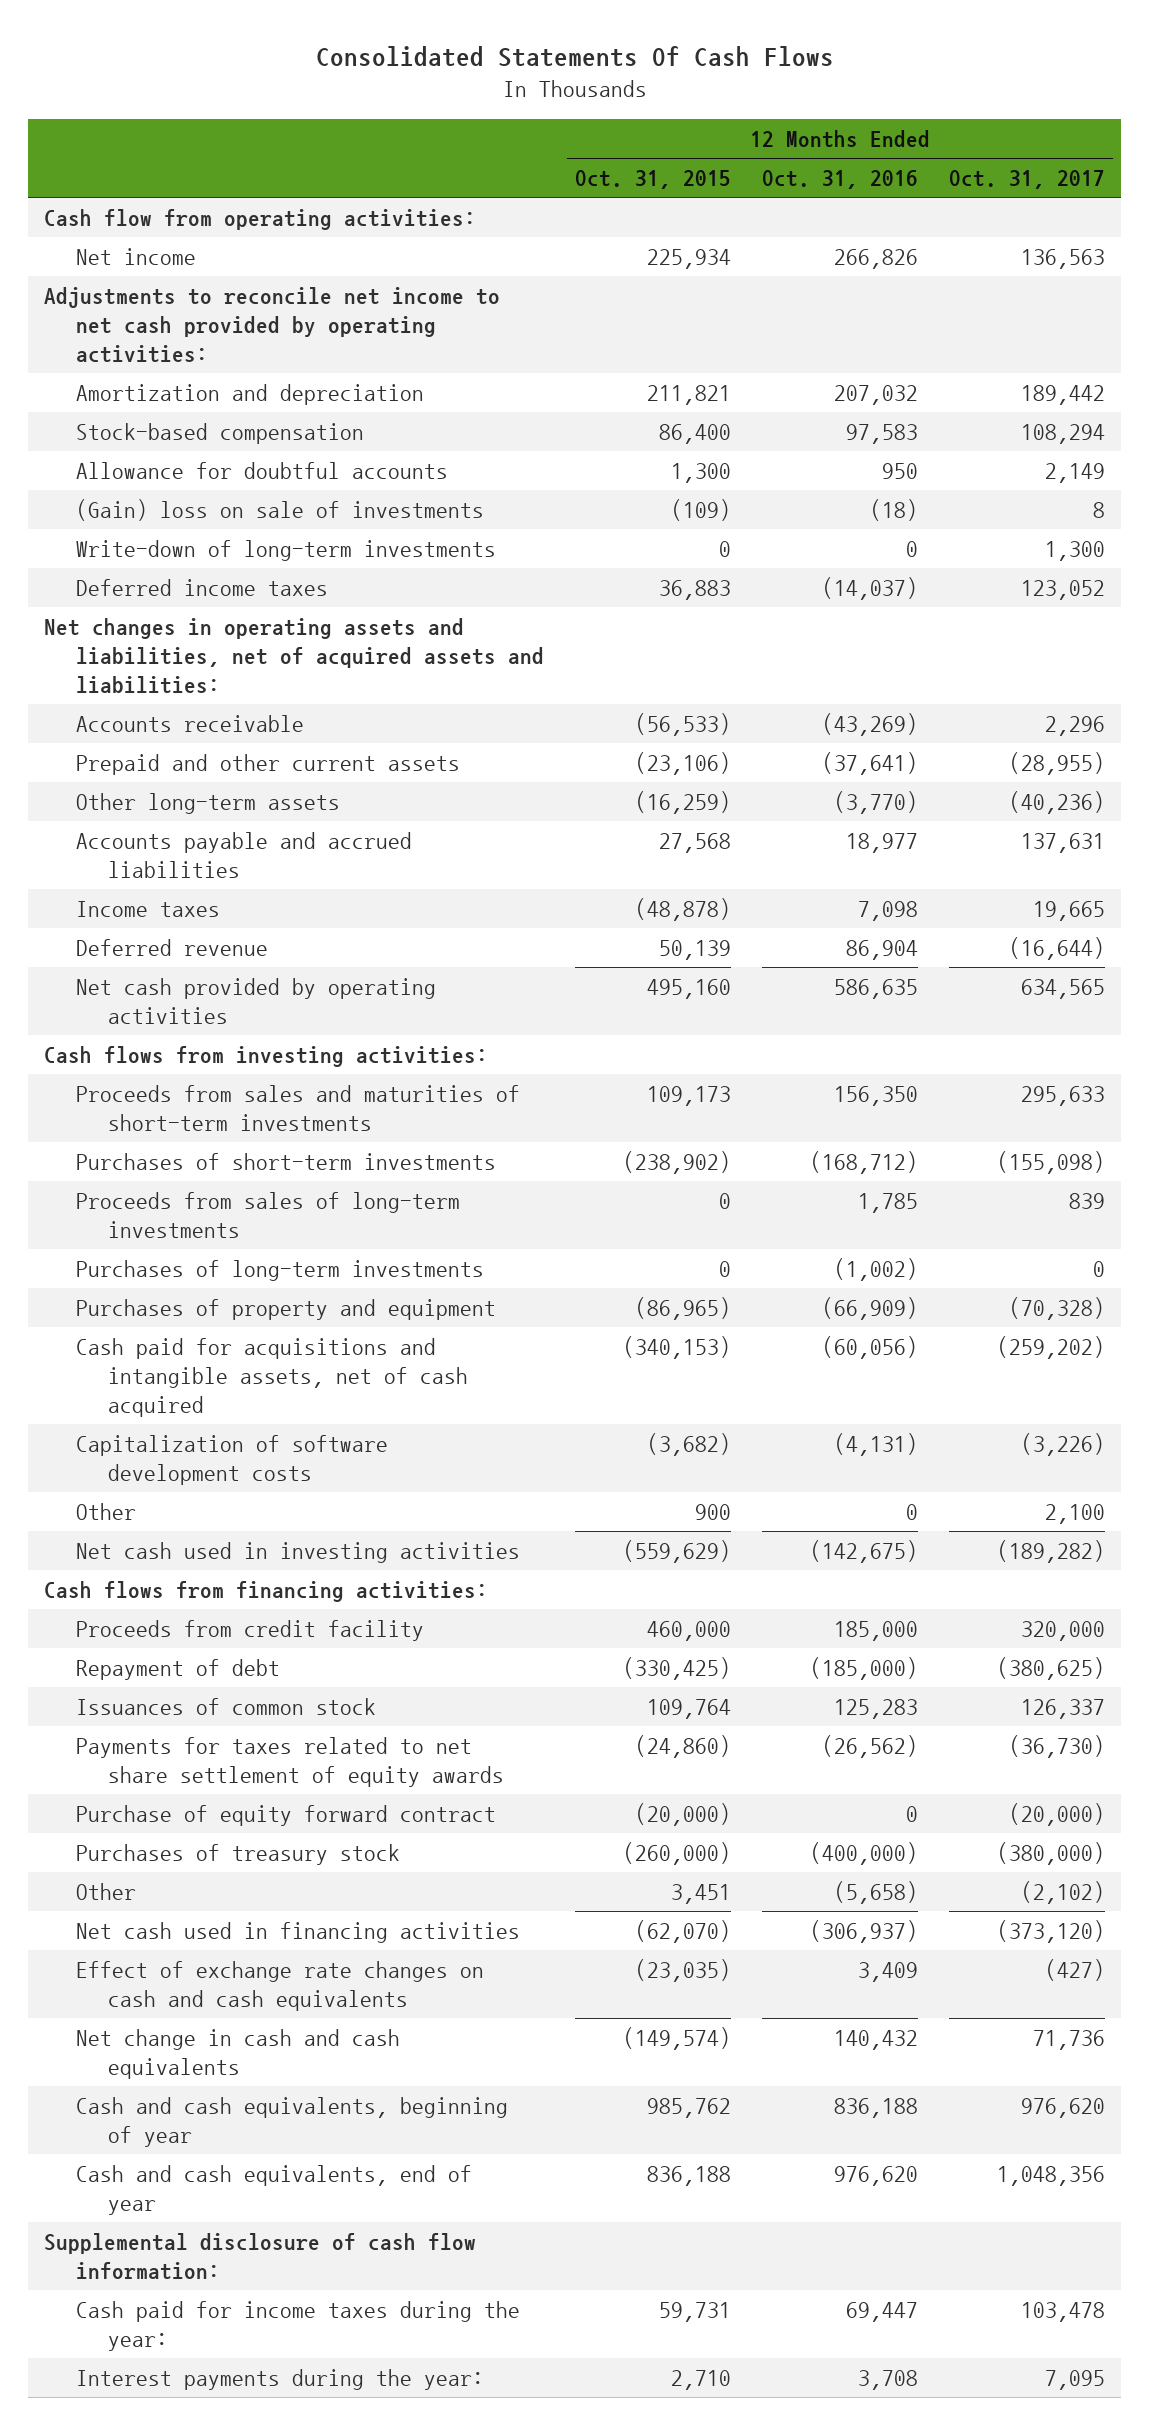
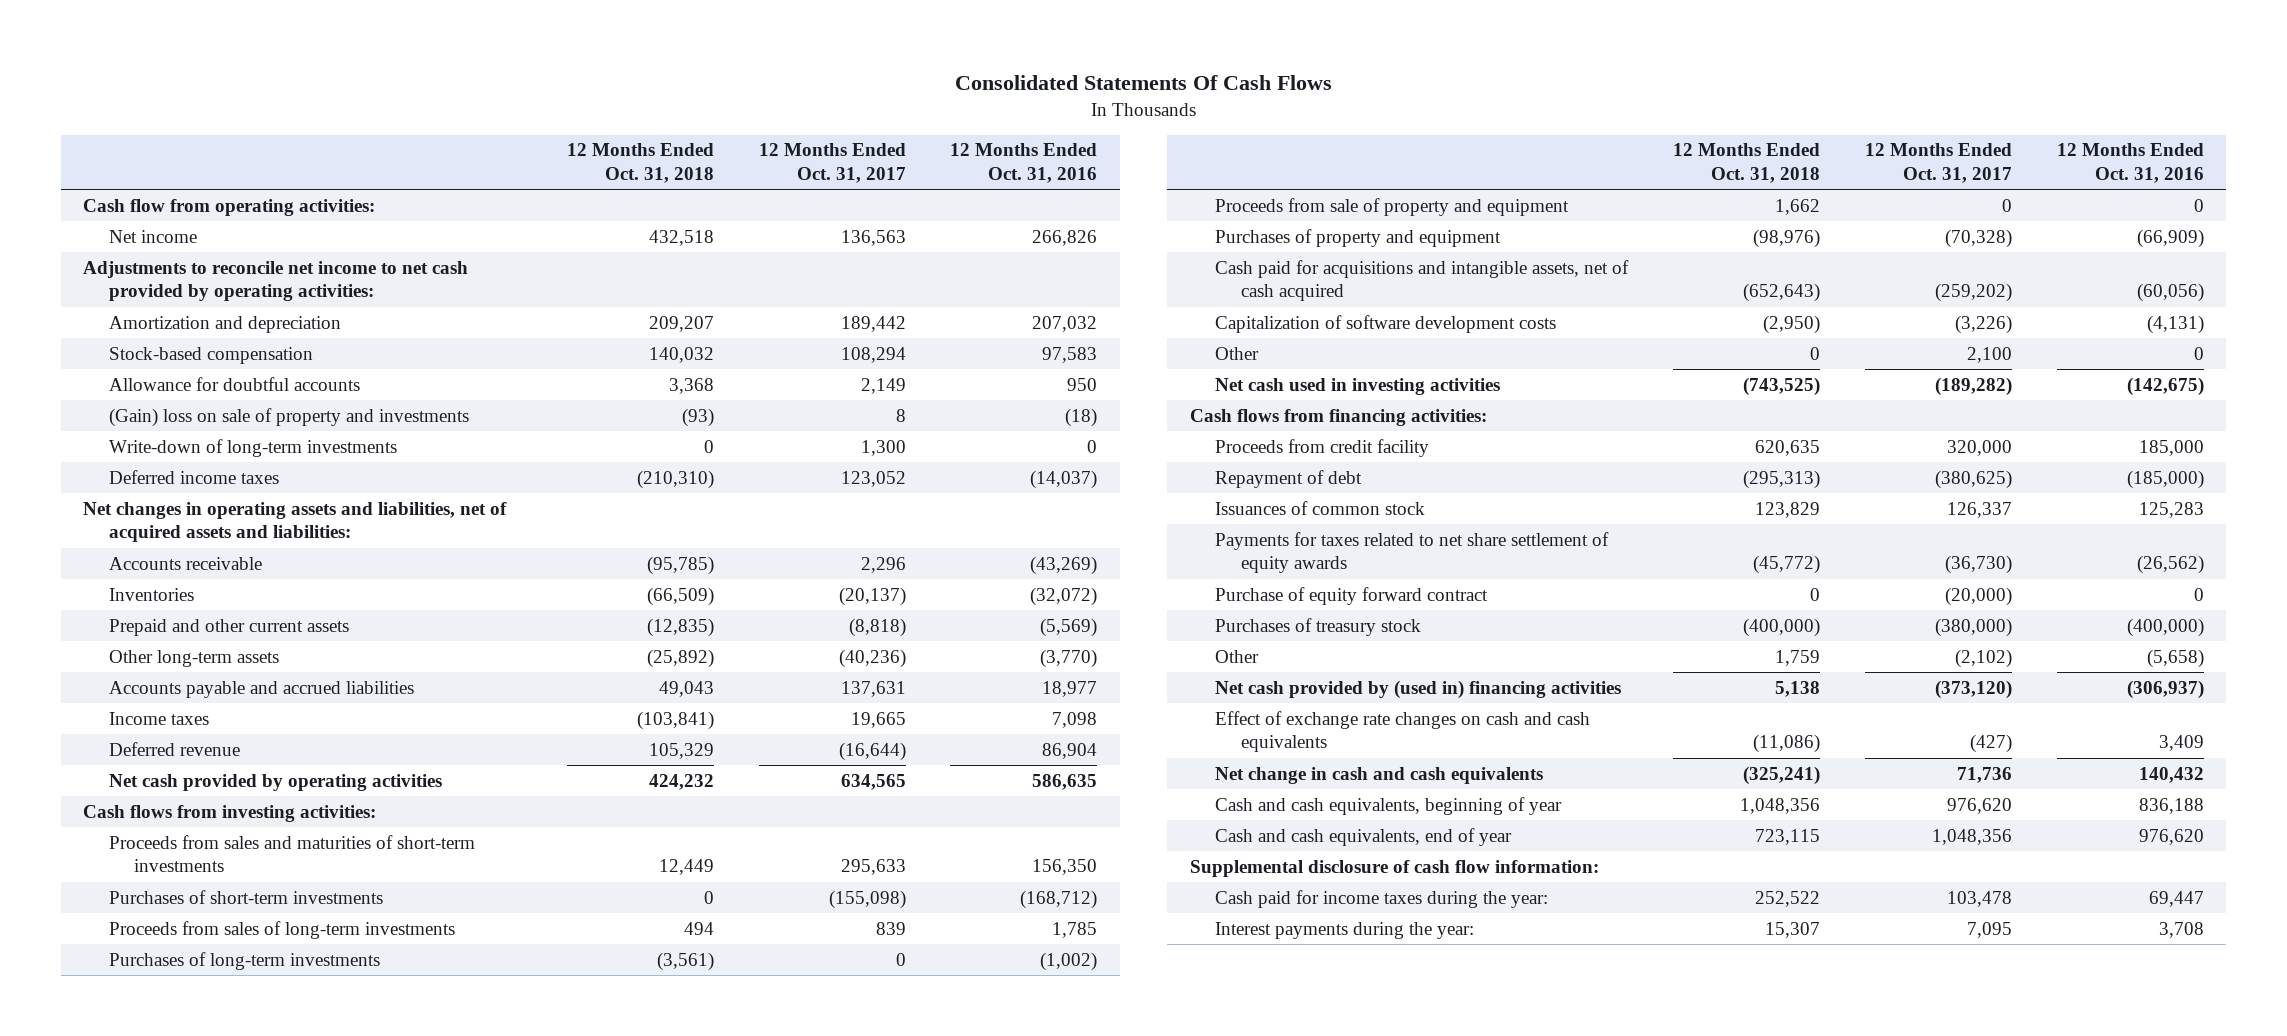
- | 12 Months Ended Oct. 31, 2015 | 12 Months Ended Oct. 31, 2016 | 12 Months Ended Oct. 31, 2017
+ | 12 Months Ended Oct. 31, 2018 | 12 Months Ended Oct. 31, 2017 | 12 Months Ended Oct. 31, 2016
- (Gain) loss on sale of investments | (109) | (18) | 8
+ (Gain) loss on sale of property and investments | (93) | 8 | (18)
- Prepaid and other current assets | (23,106) | (37,641) | (28,955)
+ Inventories | (66,509) | (20,137) | (32,072)
+ Prepaid and other current assets | (12,835) | (8,818) | (5,569)
+ Proceeds from sale of property and equipment | 1,662 | 0 | 0
- Net cash used in financing activities | (62,070) | (306,937) | (373,120)
+ Net cash provided by (used in) financing activities | 5,138 | (373,120) | (306,937)

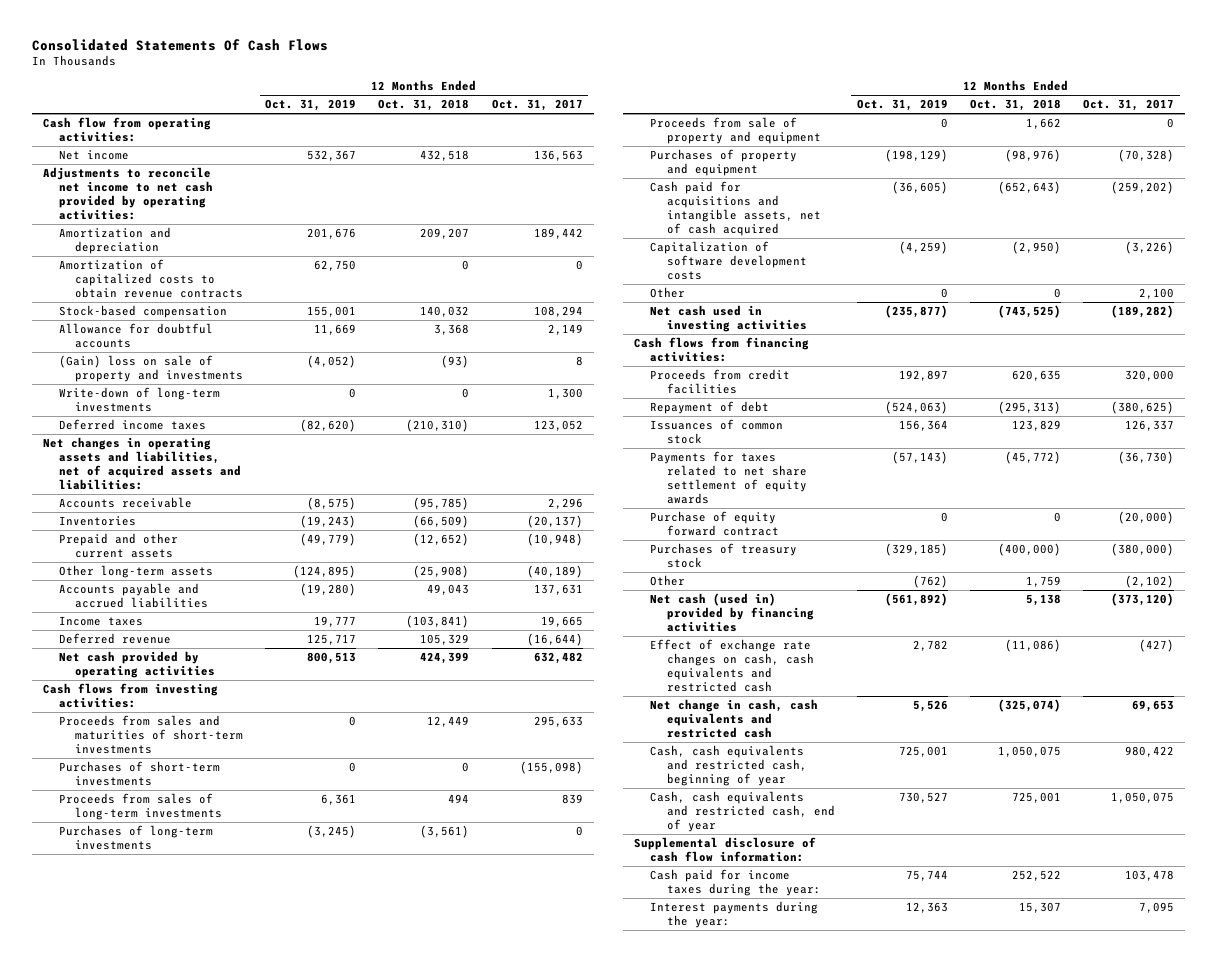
- | 12 Months Ended Oct. 31, 2018 | 12 Months Ended Oct. 31, 2017 | 12 Months Ended Oct. 31, 2016
+ | 12 Months Ended Oct. 31, 2019 | 12 Months Ended Oct. 31, 2018 | 12 Months Ended Oct. 31, 2017
+ Amortization of capitalized costs to obtain revenue contracts | 62,750 | 0 | 0
- Prepaid and other current assets | (12,835) | (8,818) | (5,569)
- Other long-term assets | (25,892) | (40,236) | (3,770)
+ Prepaid and other current assets | (49,779) | (12,652) | (10,948)
+ Other long-term assets | (124,895) | (25,908) | (40,189)
- Net cash provided by operating activities | 424,232 | 634,565 | 586,635
+ Net cash provided by operating activities | 800,513 | 424,399 | 632,482
- Proceeds from credit facility | 620,635 | 320,000 | 185,000
+ Proceeds from credit facilities | 192,897 | 620,635 | 320,000
- Net cash provided by (used in) financing activities | 5,138 | (373,120) | (306,937)
- Effect of exchange rate changes on cash and cash equivalents | (11,086) | (427) | 3,409
- Net change in cash and cash equivalents | (325,241) | 71,736 | 140,432
- Cash and cash equivalents, beginning of year | 1,048,356 | 976,620 | 836,188
- Cash and cash equivalents, end of year | 723,115 | 1,048,356 | 976,620
+ Net cash (used in) provided by financing activities | (561,892) | 5,138 | (373,120)
+ Effect of exchange rate changes on cash, cash equivalents and restricted cash | 2,782 | (11,086) | (427)
+ Net change in cash, cash equivalents and restricted cash | 5,526 | (325,074) | 69,653
+ Cash, cash equivalents and restricted cash, beginning of year | 725,001 | 1,050,075 | 980,422
+ Cash, cash equivalents and restricted cash, end of year | 730,527 | 725,001 | 1,050,075

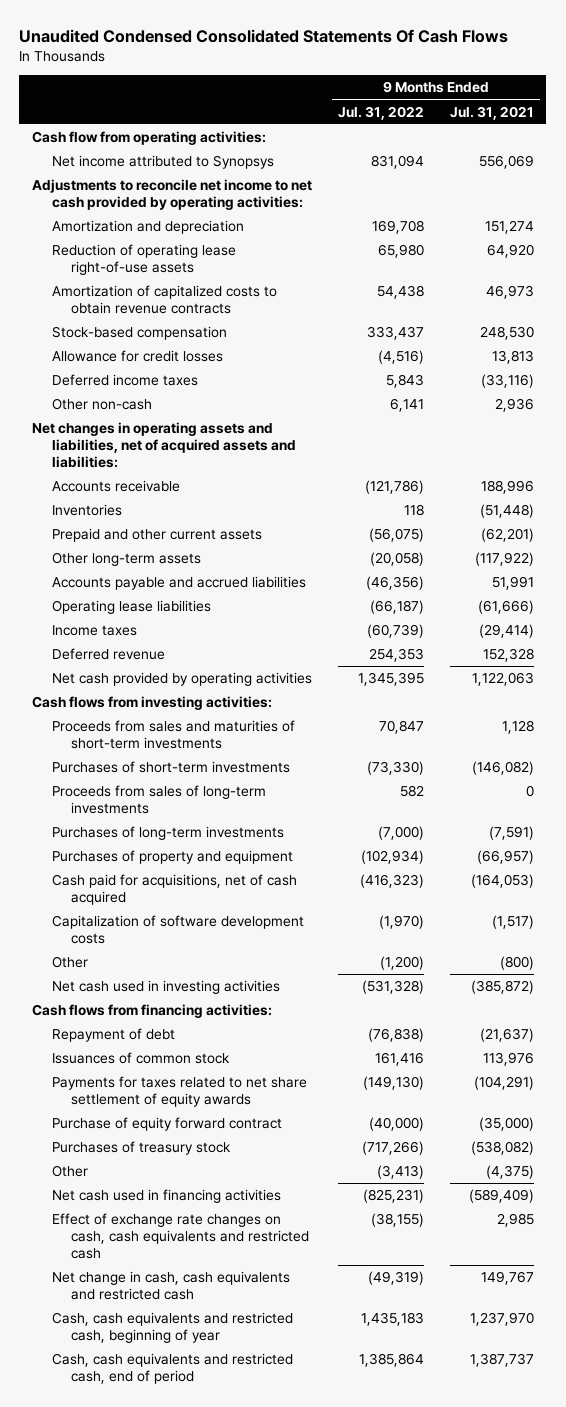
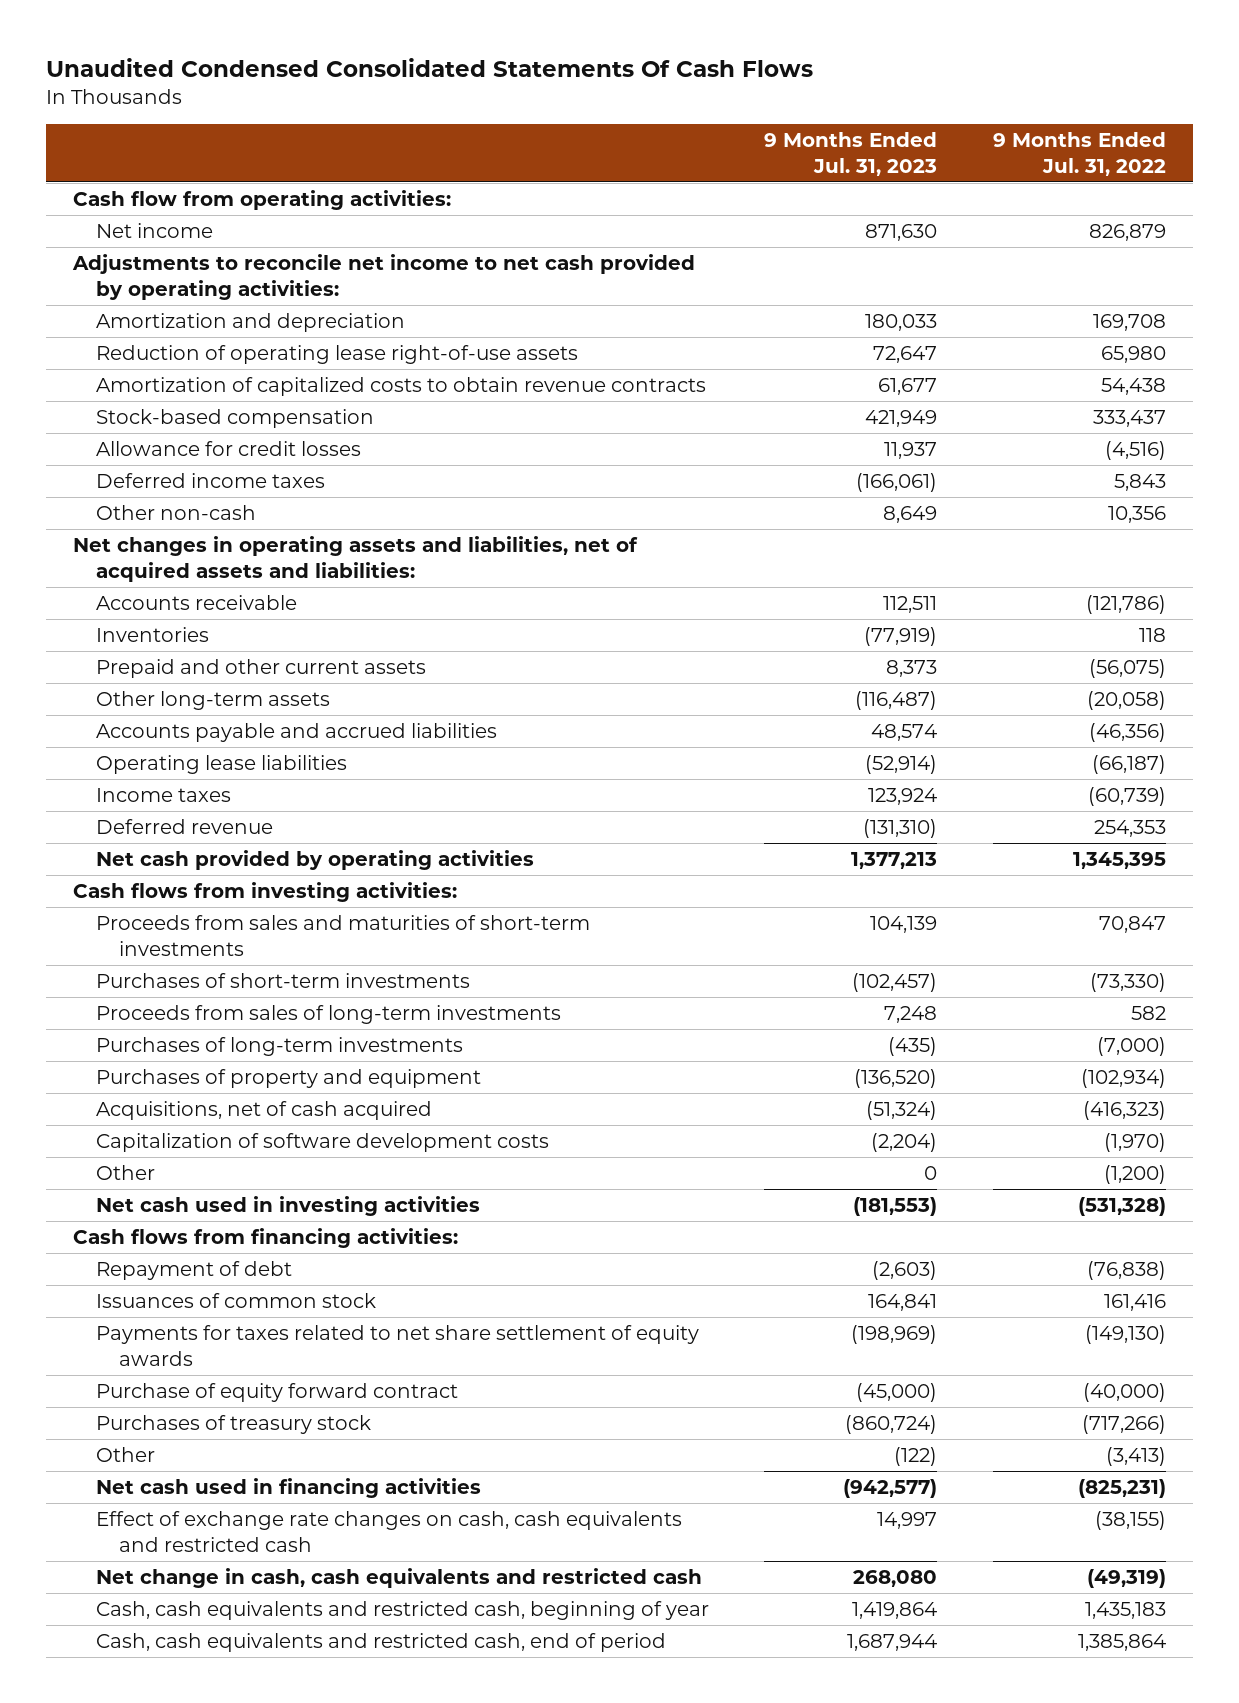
- | 9 Months Ended Jul. 31, 2022 | 9 Months Ended Jul. 31, 2021
+ | 9 Months Ended Jul. 31, 2023 | 9 Months Ended Jul. 31, 2022
- Net income attributed to Synopsys | 831,094 | 556,069
+ Net income | 871,630 | 826,879
- Other non-cash | 6,141 | 2,936
+ Other non-cash | 8,649 | 10,356
- Cash paid for acquisitions, net of cash acquired | (416,323) | (164,053)
+ Acquisitions, net of cash acquired | (51,324) | (416,323)

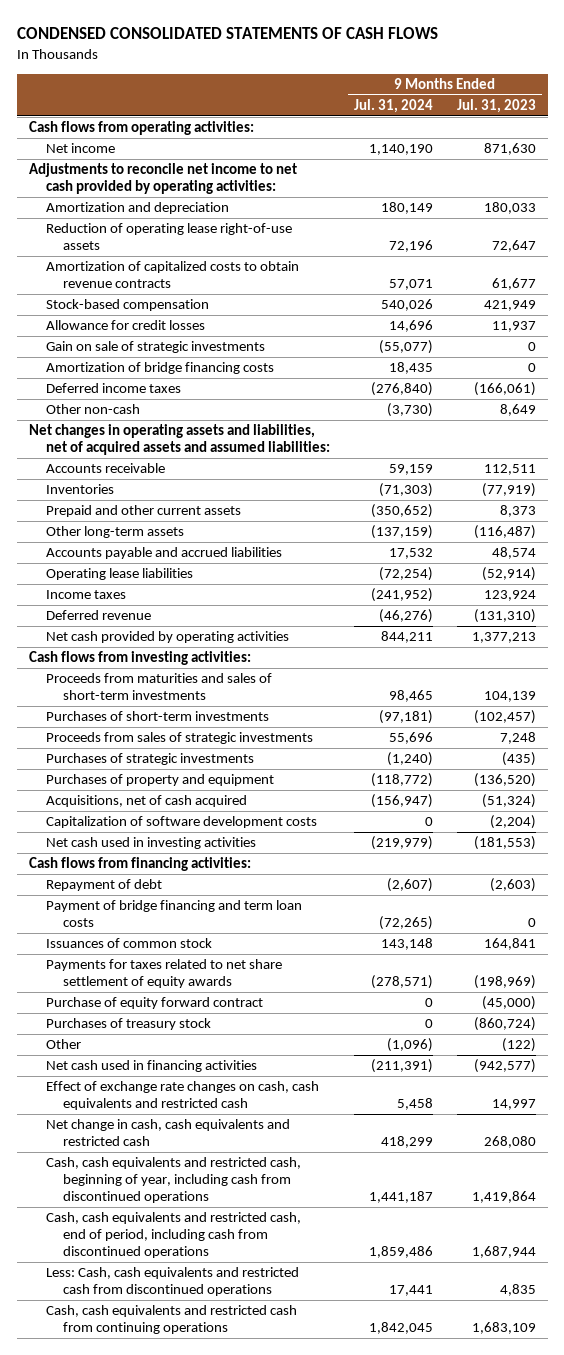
- Unaudited Condensed Consolidated Statements Of Cash Flows
+ CONDENSED CONSOLIDATED STATEMENTS OF CASH FLOWS
- | 9 Months Ended Jul. 31, 2023 | 9 Months Ended Jul. 31, 2022
+ | 9 Months Ended Jul. 31, 2024 | 9 Months Ended Jul. 31, 2023
- Cash flow from operating activities:
+ Cash flows from operating activities:
+ Gain on sale of strategic investments | (55,077) | 0
+ Amortization of bridge financing costs | 18,435 | 0
- Net changes in operating assets and liabilities, net of acquired assets and liabilities:
+ Net changes in operating assets and liabilities, net of acquired assets and assumed liabilities:
- Proceeds from sales and maturities of short-term investments | 104,139 | 70,847
+ Proceeds from maturities and sales of short-term investments | 98,465 | 104,139
- Proceeds from sales of long-term investments | 7,248 | 582
- Purchases of long-term investments | (435) | (7,000)
+ Proceeds from sales of strategic investments | 55,696 | 7,248
+ Purchases of strategic investments | (1,240) | (435)
- Other | 0 | (1,200)
+ Payment of bridge financing and term loan costs | (72,265) | 0
- Cash, cash equivalents and restricted cash, beginning of year | 1,419,864 | 1,435,183
- Cash, cash equivalents and restricted cash, end of period | 1,687,944 | 1,385,864
+ Cash, cash equivalents and restricted cash, beginning of year, including cash from discontinued operations | 1,441,187 | 1,419,864
+ Cash, cash equivalents and restricted cash, end of period, including cash from discontinued operations | 1,859,486 | 1,687,944
+ Less: Cash, cash equivalents and restricted cash from discontinued operations | 17,441 | 4,835
+ Cash, cash equivalents and restricted cash from continuing operations | 1,842,045 | 1,683,109

